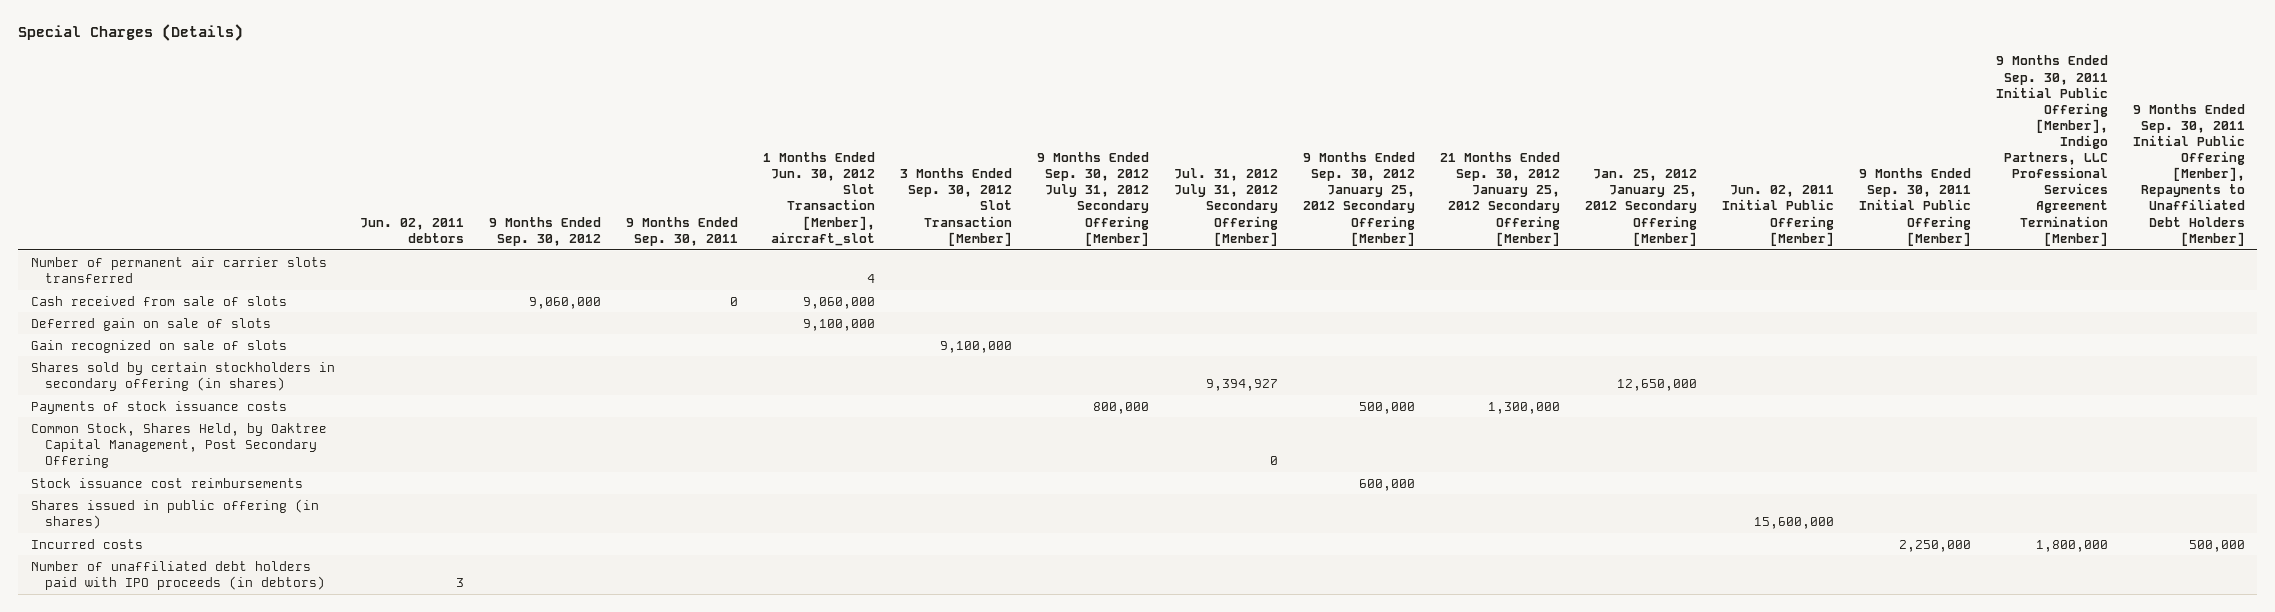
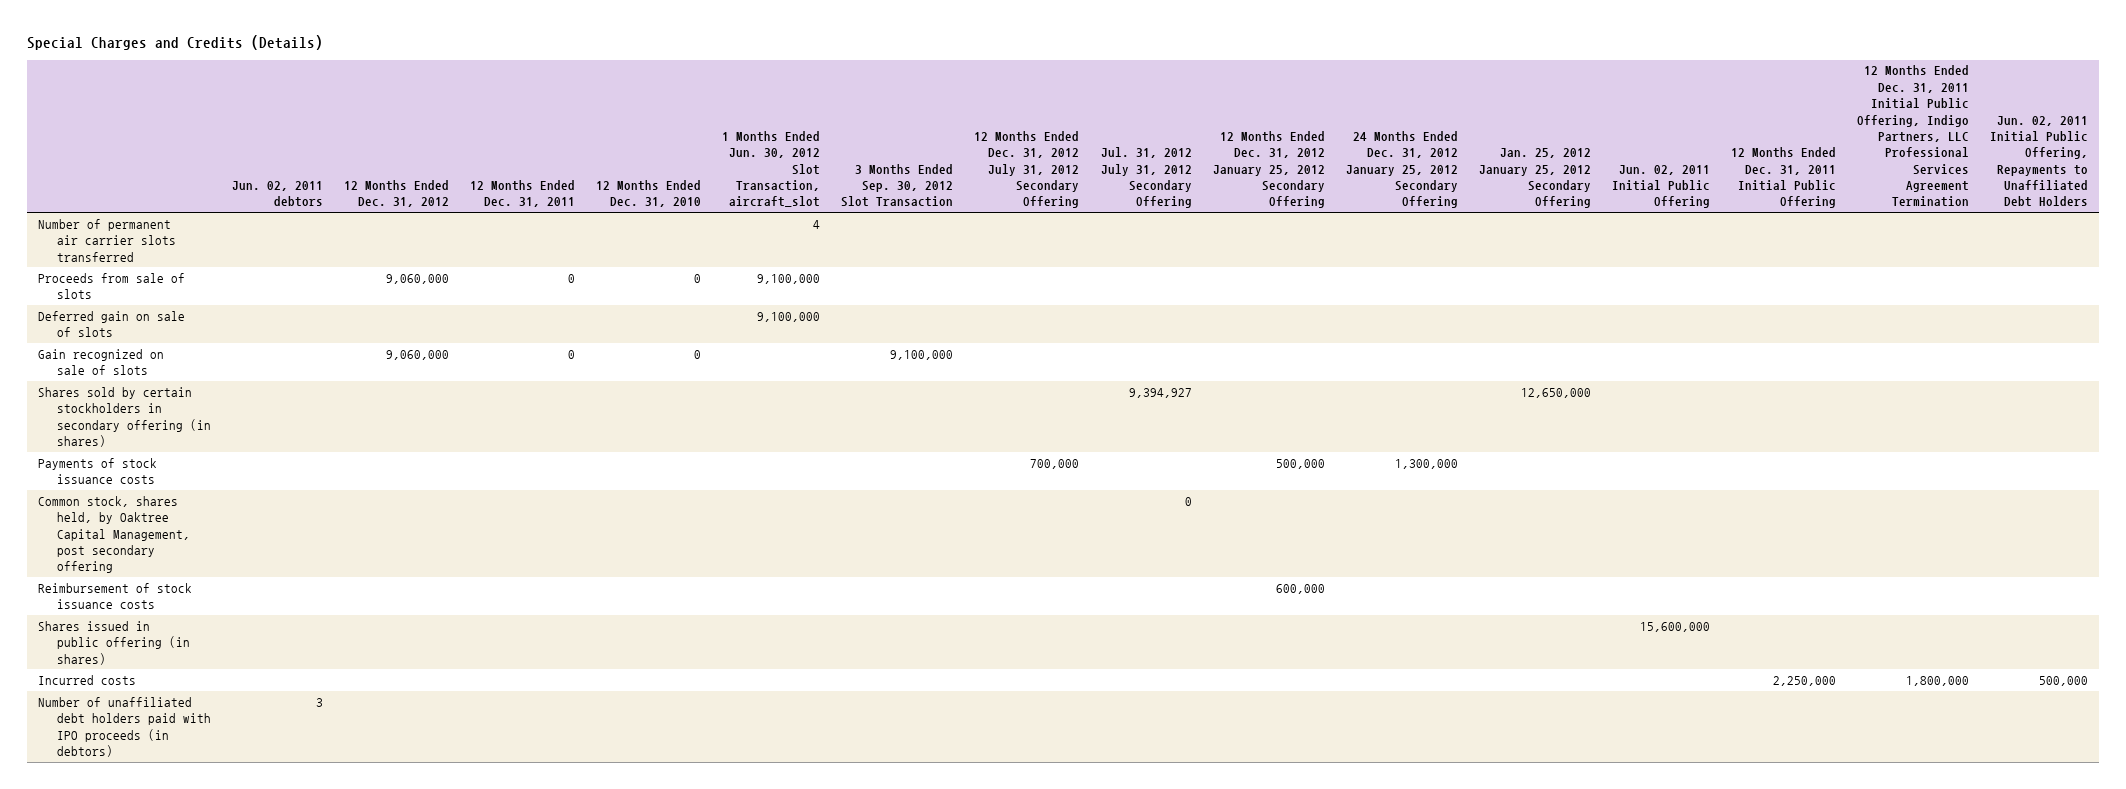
- Special Charges (Details)
+ Special Charges and Credits (Details)
- | Jun. 02, 2011 debtors | 9 Months Ended Sep. 30, 2012 | 9 Months Ended Sep. 30, 2011 | 1 Months Ended Jun. 30, 2012 Slot Transaction [Member], aircraft_slot | 3 Months Ended Sep. 30, 2012 Slot Transaction [Member] | 9 Months Ended Sep. 30, 2012 July 31, 2012 Secondary Offering [Member] | Jul. 31, 2012 July 31, 2012 Secondary Offering [Member] | 9 Months Ended Sep. 30, 2012 January 25, 2012 Secondary Offering [Member] | 21 Months Ended Sep. 30, 2012 January 25, 2012 Secondary Offering [Member] | Jan. 25, 2012 January 25, 2012 Secondary Offering [Member] | Jun. 02, 2011 Initial Public Offering [Member] | 9 Months Ended Sep. 30, 2011 Initial Public Offering [Member] | 9 Months Ended Sep. 30, 2011 Initial Public Offering [Member], Indigo Partners, LLC Professional Services Agreement Termination [Member] | 9 Months Ended Sep. 30, 2011 Initial Public Offering [Member], Repayments to Unaffiliated Debt Holders [Member]
+ | Jun. 02, 2011 debtors | 12 Months Ended Dec. 31, 2012 | 12 Months Ended Dec. 31, 2011 | 12 Months Ended Dec. 31, 2010 | 1 Months Ended Jun. 30, 2012 Slot Transaction, aircraft_slot | 3 Months Ended Sep. 30, 2012 Slot Transaction | 12 Months Ended Dec. 31, 2012 July 31, 2012 Secondary Offering | Jul. 31, 2012 July 31, 2012 Secondary Offering | 12 Months Ended Dec. 31, 2012 January 25, 2012 Secondary Offering | 24 Months Ended Dec. 31, 2012 January 25, 2012 Secondary Offering | Jan. 25, 2012 January 25, 2012 Secondary Offering | Jun. 02, 2011 Initial Public Offering | 12 Months Ended Dec. 31, 2011 Initial Public Offering | 12 Months Ended Dec. 31, 2011 Initial Public Offering, Indigo Partners, LLC Professional Services Agreement Termination | Jun. 02, 2011 Initial Public Offering, Repayments to Unaffiliated Debt Holders
- Cash received from sale of slots | | 9,060,000 | 0 | 9,060,000 | | | | | | | | | |
+ Proceeds from sale of slots | | 9,060,000 | 0 | 0 | 9,100,000 | | | | | | | | | |
- Common Stock, Shares Held, by Oaktree Capital Management, Post Secondary Offering | | | | | | | 0 | | | | | | |
- Stock issuance cost reimbursements | | | | | | | | 600,000 | | | | | |
+ Common stock, shares held, by Oaktree Capital Management, post secondary offering | | | | | | | | 0 | | | | | | |
+ Reimbursement of stock issuance costs | | | | | | | | | 600,000 | | | | | |

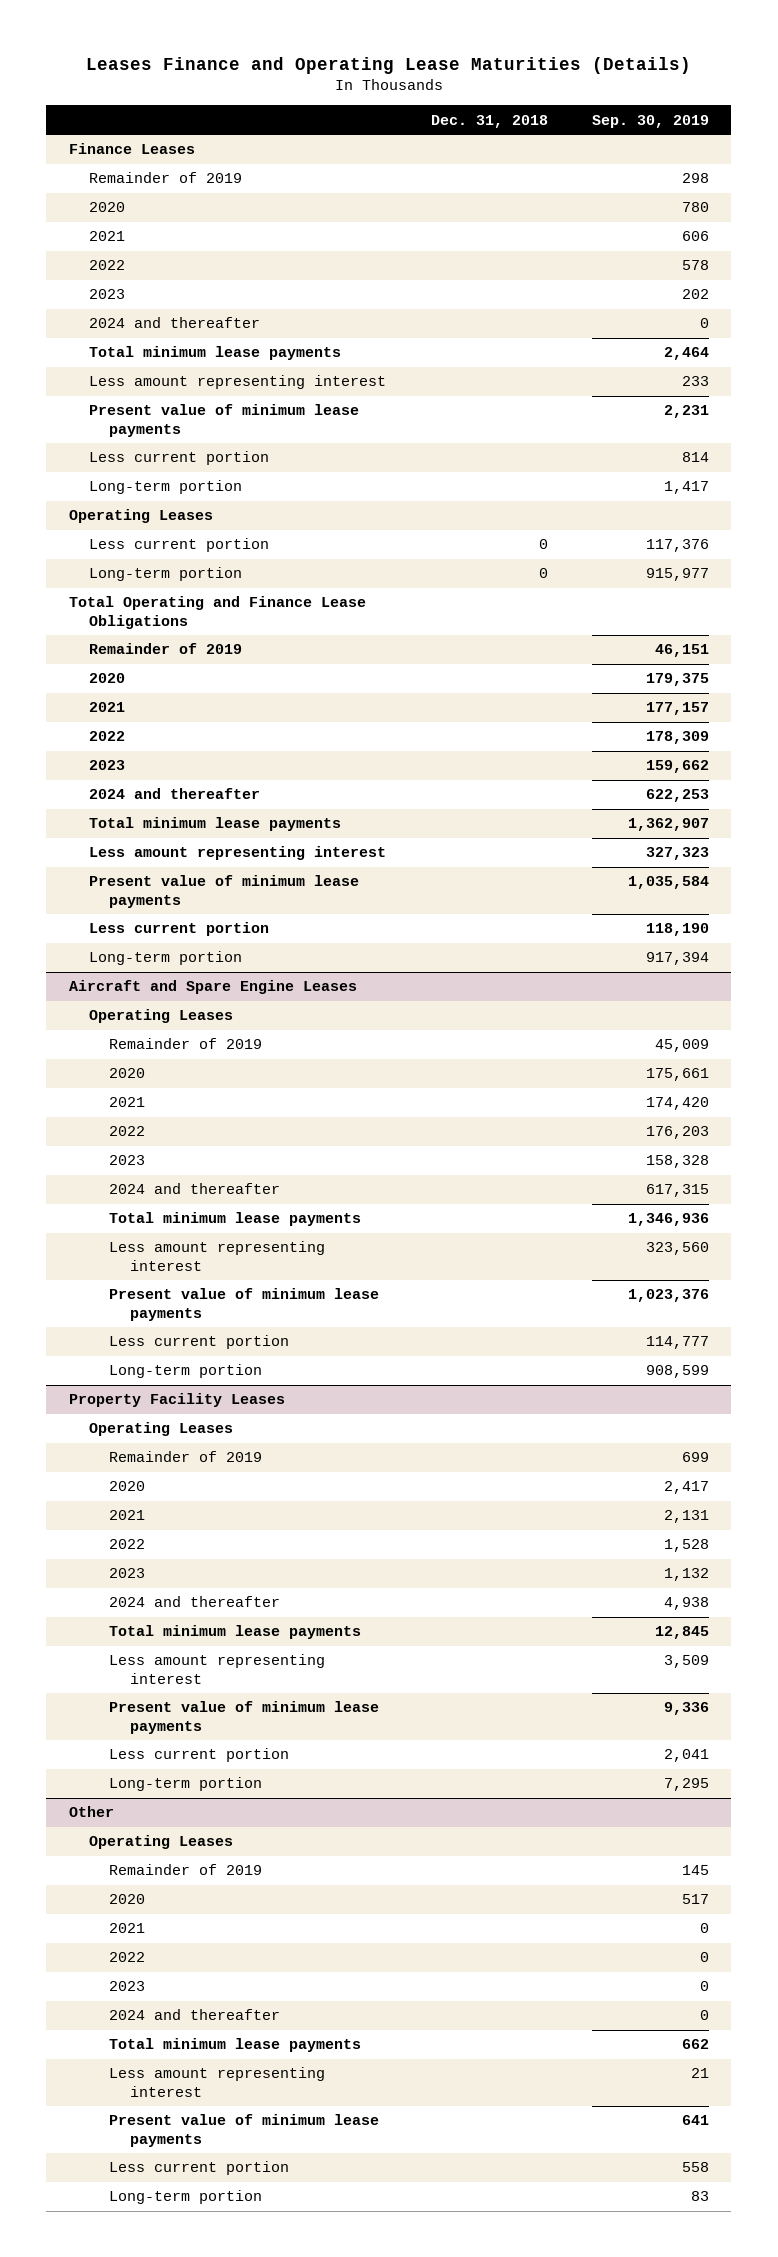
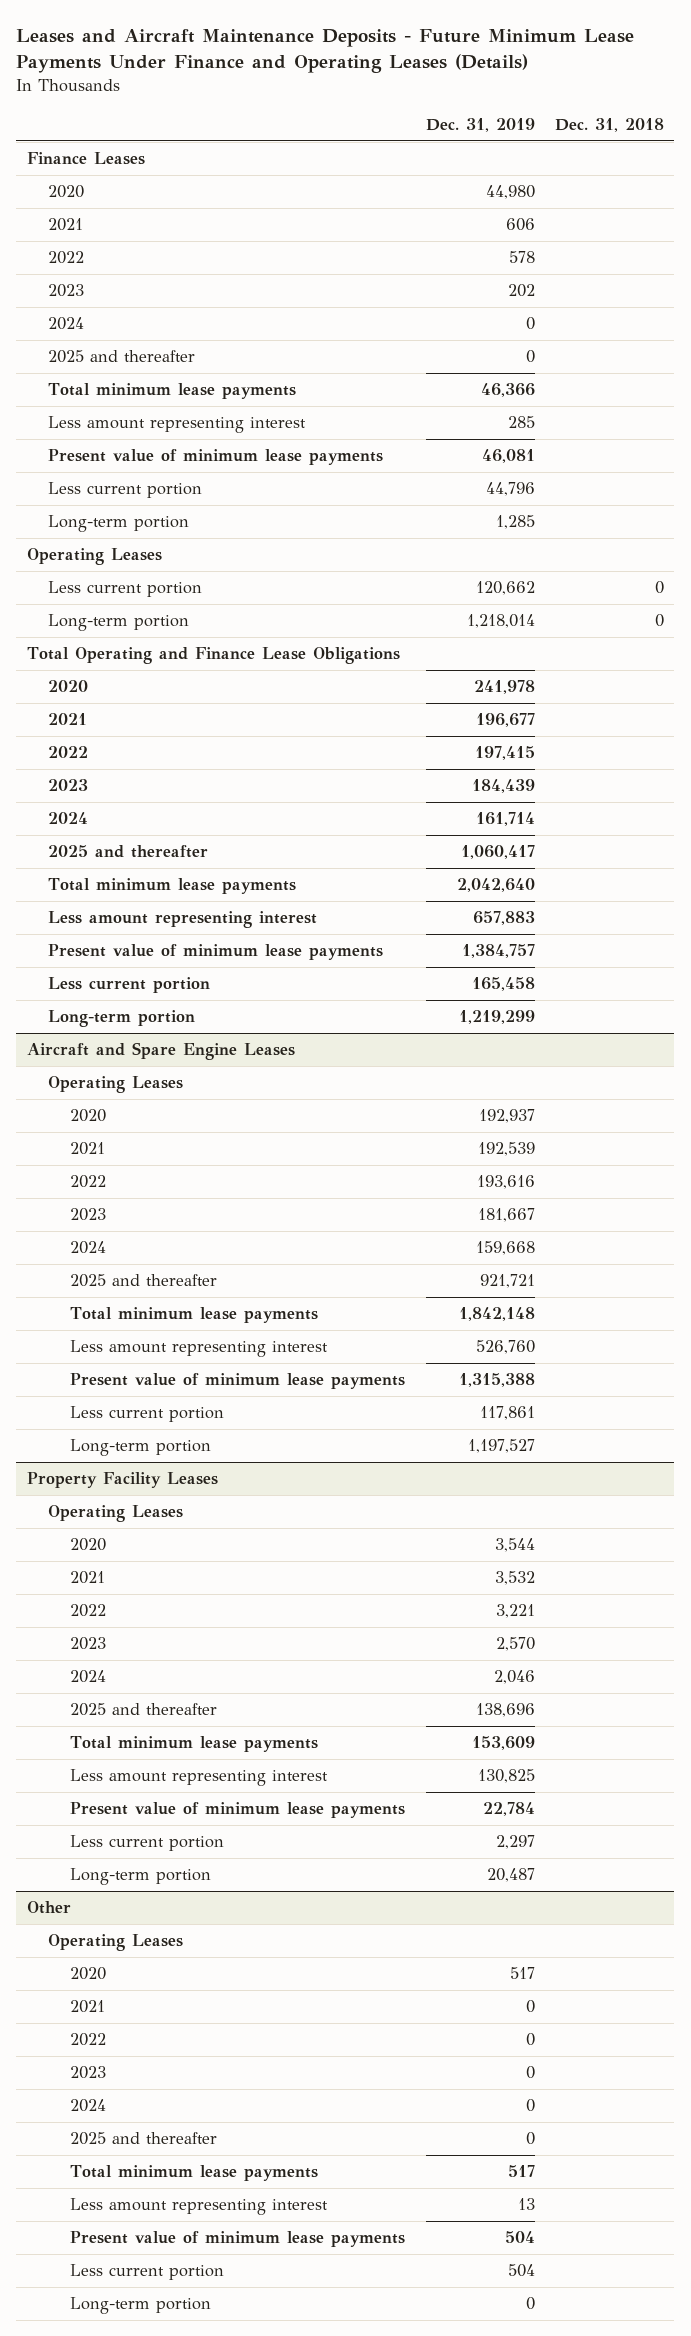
- Leases Finance and Operating Lease Maturities (Details)
+ Leases and Aircraft Maintenance Deposits - Future Minimum Lease Payments Under Finance and Operating Leases (Details)
- | Dec. 31, 2018 | Sep. 30, 2019
+ | Dec. 31, 2019 | Dec. 31, 2018
- Remainder of 2019 | | 298
- 2024 and thereafter | | 0
+ 2024 | 0 |
+ 2025 and thereafter | 0 |
- Remainder of 2019 | | 46,151
- 2024 and thereafter | | 622,253
+ 2024 | 161,714 |
+ 2025 and thereafter | 1,060,417 |
@ Aircraft and Spare Engine Leases
- Remainder of 2019 | | 45,009
- 2024 and thereafter | | 617,315
+ 2024 | 159,668 |
+ 2025 and thereafter | 921,721 |
@ Property Facility Leases
- Remainder of 2019 | | 699
- 2024 and thereafter | | 4,938
+ 2024 | 2,046 |
+ 2025 and thereafter | 138,696 |
@ Other
- Remainder of 2019 | | 145
- 2024 and thereafter | | 0
+ 2024 | 0 |
+ 2025 and thereafter | 0 |

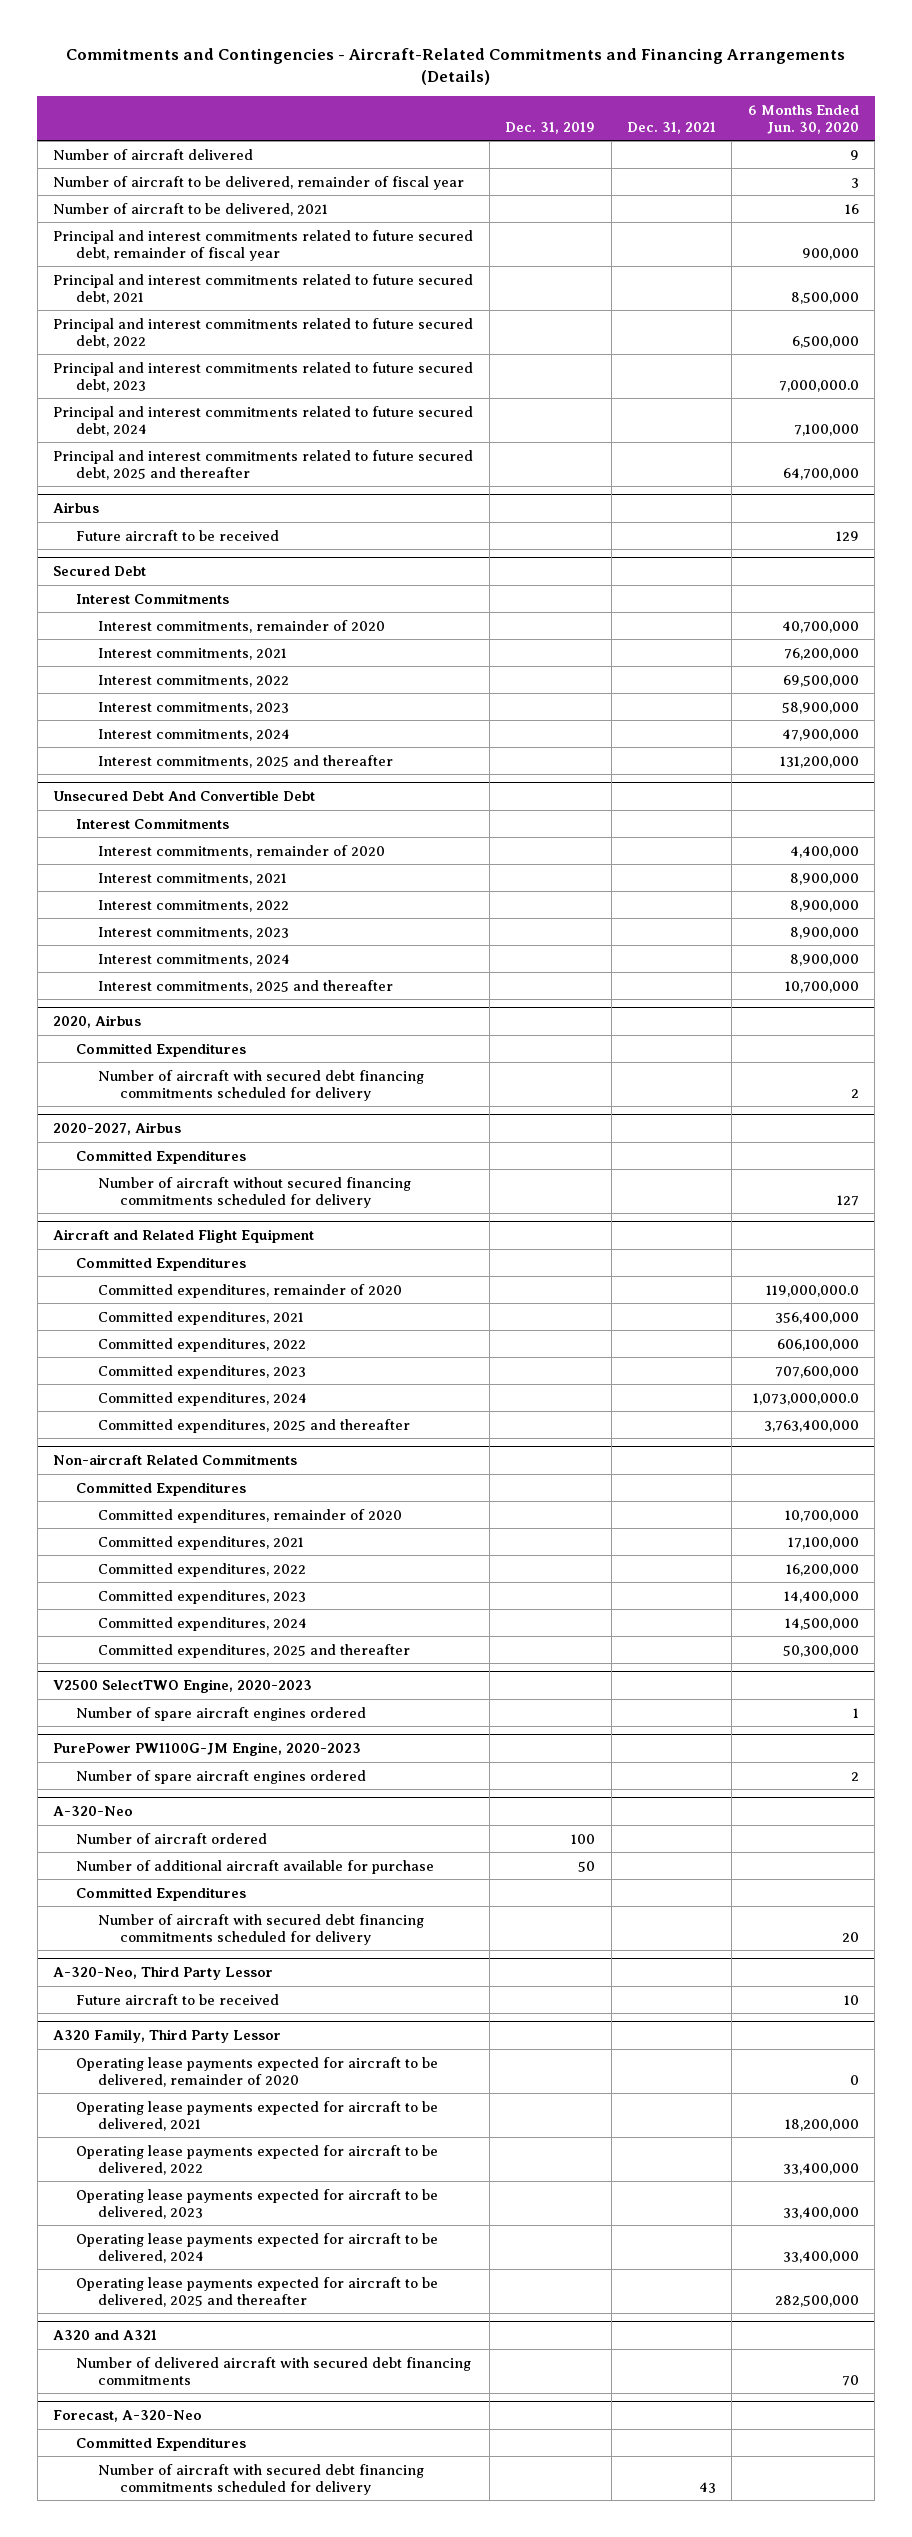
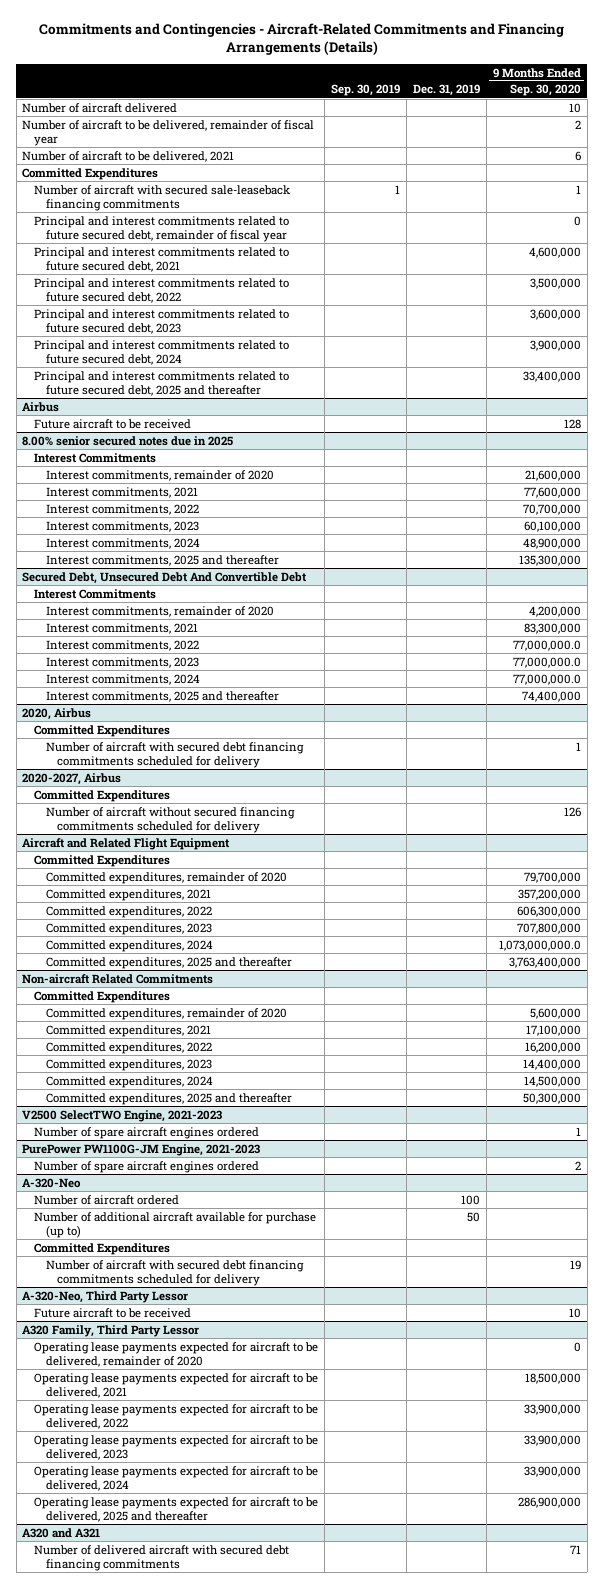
- | Dec. 31, 2019 | Dec. 31, 2021 | 6 Months Ended Jun. 30, 2020
+ | Sep. 30, 2019 | Dec. 31, 2019 | 9 Months Ended Sep. 30, 2020
+ Committed Expenditures
+ Number of aircraft with secured sale-leaseback financing commitments | 1 | | 1
- Secured Debt
+ 8.00% senior secured notes due in 2025
- Unsecured Debt And Convertible Debt
- Interest Commitments
- Interest commitments, remainder of 2020 | | | 4,400,000
- Interest commitments, 2021 | | | 8,900,000
- Interest commitments, 2022 | | | 8,900,000
- Interest commitments, 2023 | | | 8,900,000
- Interest commitments, 2024 | | | 8,900,000
- Interest commitments, 2025 and thereafter | | | 10,700,000
+ Secured Debt, Unsecured Debt And Convertible Debt
+ Interest Commitments
+ Interest commitments, remainder of 2020 | | | 4,200,000
+ Interest commitments, 2021 | | | 83,300,000
+ Interest commitments, 2022 | | | 77,000,000.0
+ Interest commitments, 2023 | | | 77,000,000.0
+ Interest commitments, 2024 | | | 77,000,000.0
+ Interest commitments, 2025 and thereafter | | | 74,400,000
- V2500 SelectTWO Engine, 2020-2023
+ V2500 SelectTWO Engine, 2021-2023
- PurePower PW1100G-JM Engine, 2020-2023
+ PurePower PW1100G-JM Engine, 2021-2023
@ A-320-Neo
- Number of additional aircraft available for purchase | 50 | |
+ Number of additional aircraft available for purchase (up to) | | 50 |
- Forecast, A-320-Neo
- Committed Expenditures
- Number of aircraft with secured debt financing commitments scheduled for delivery | | 43 |

